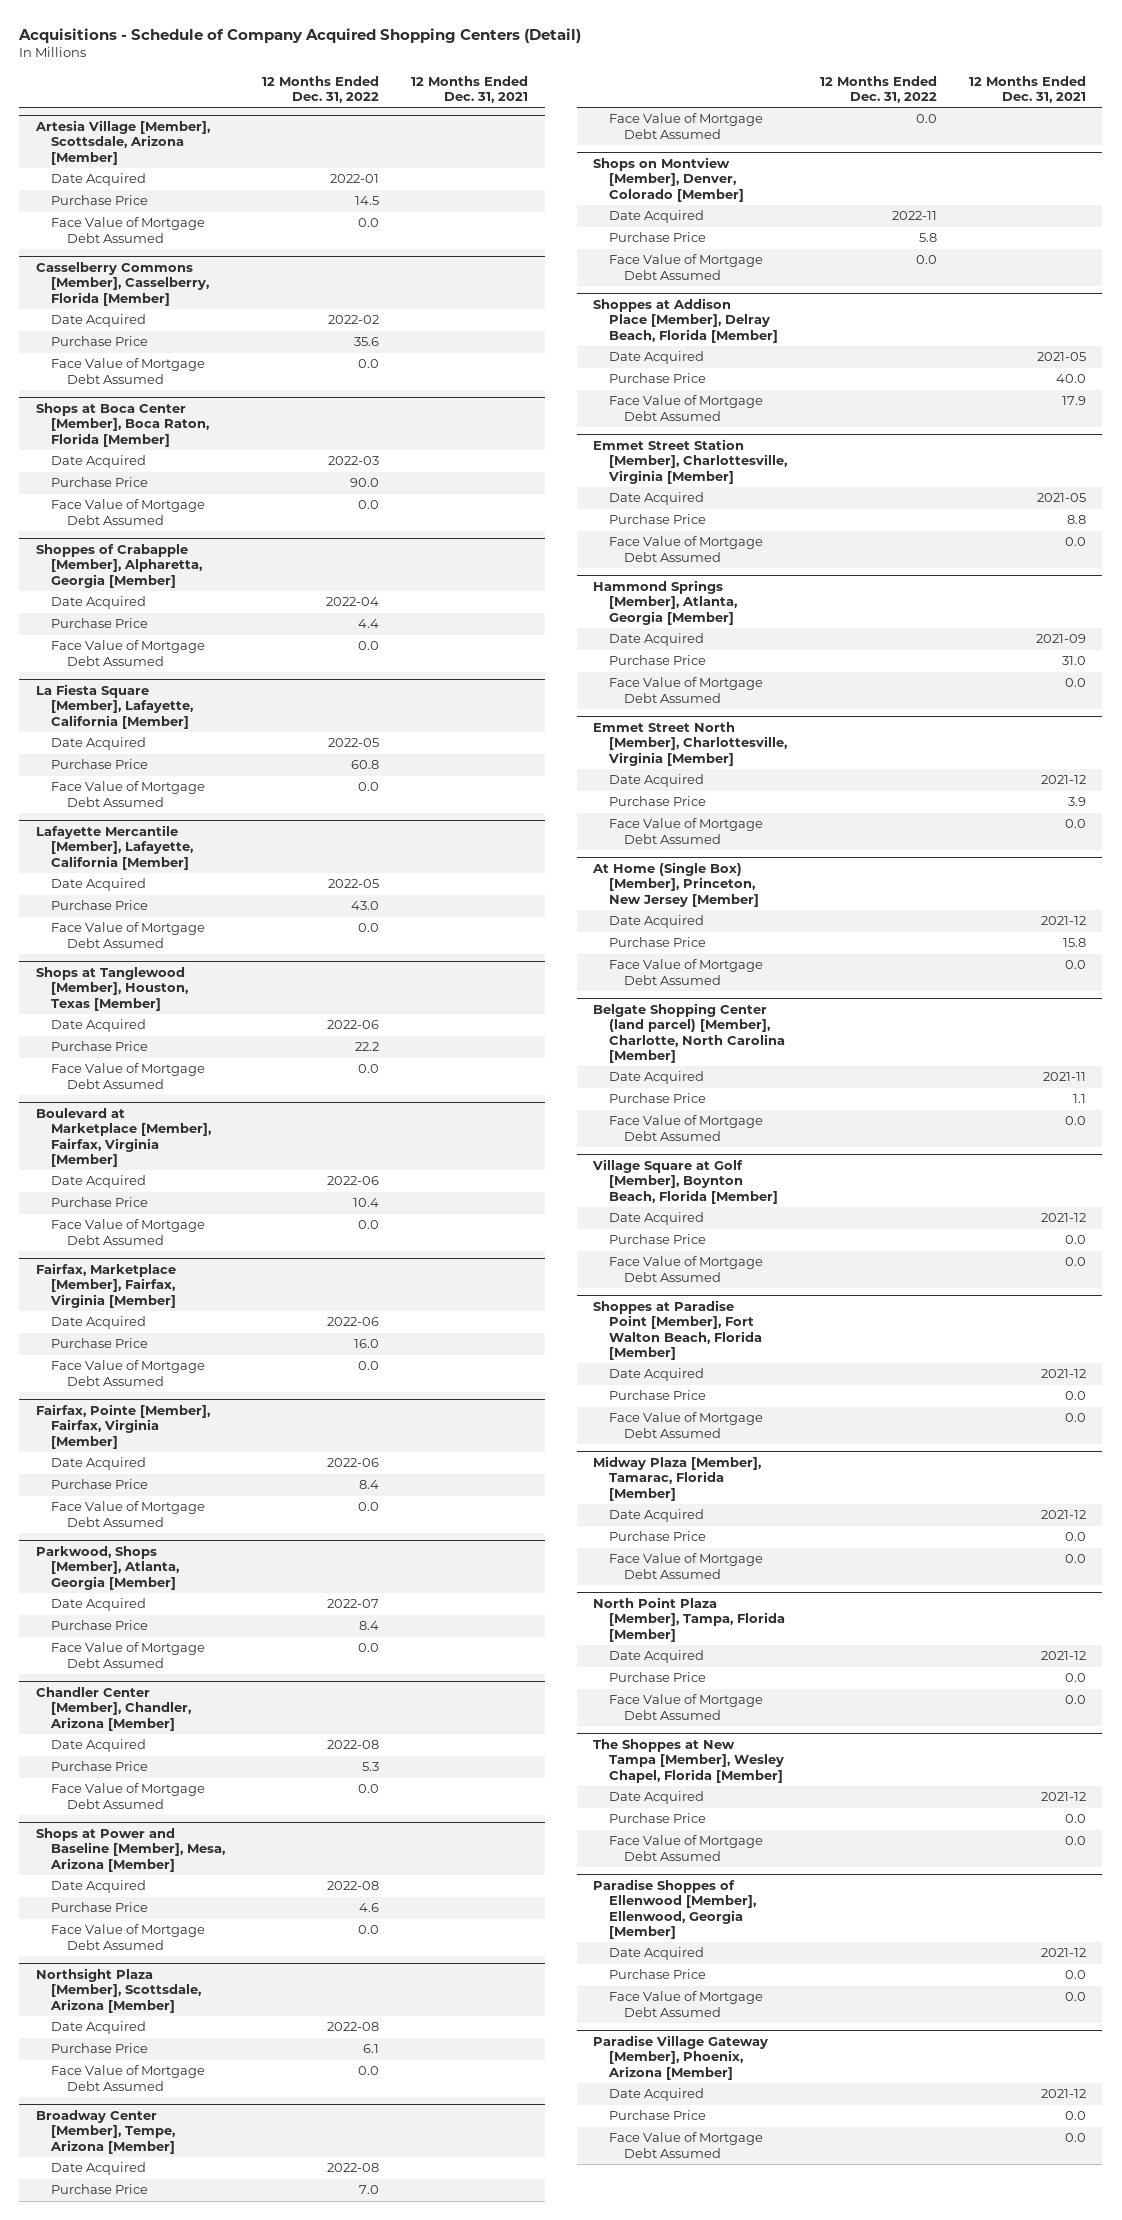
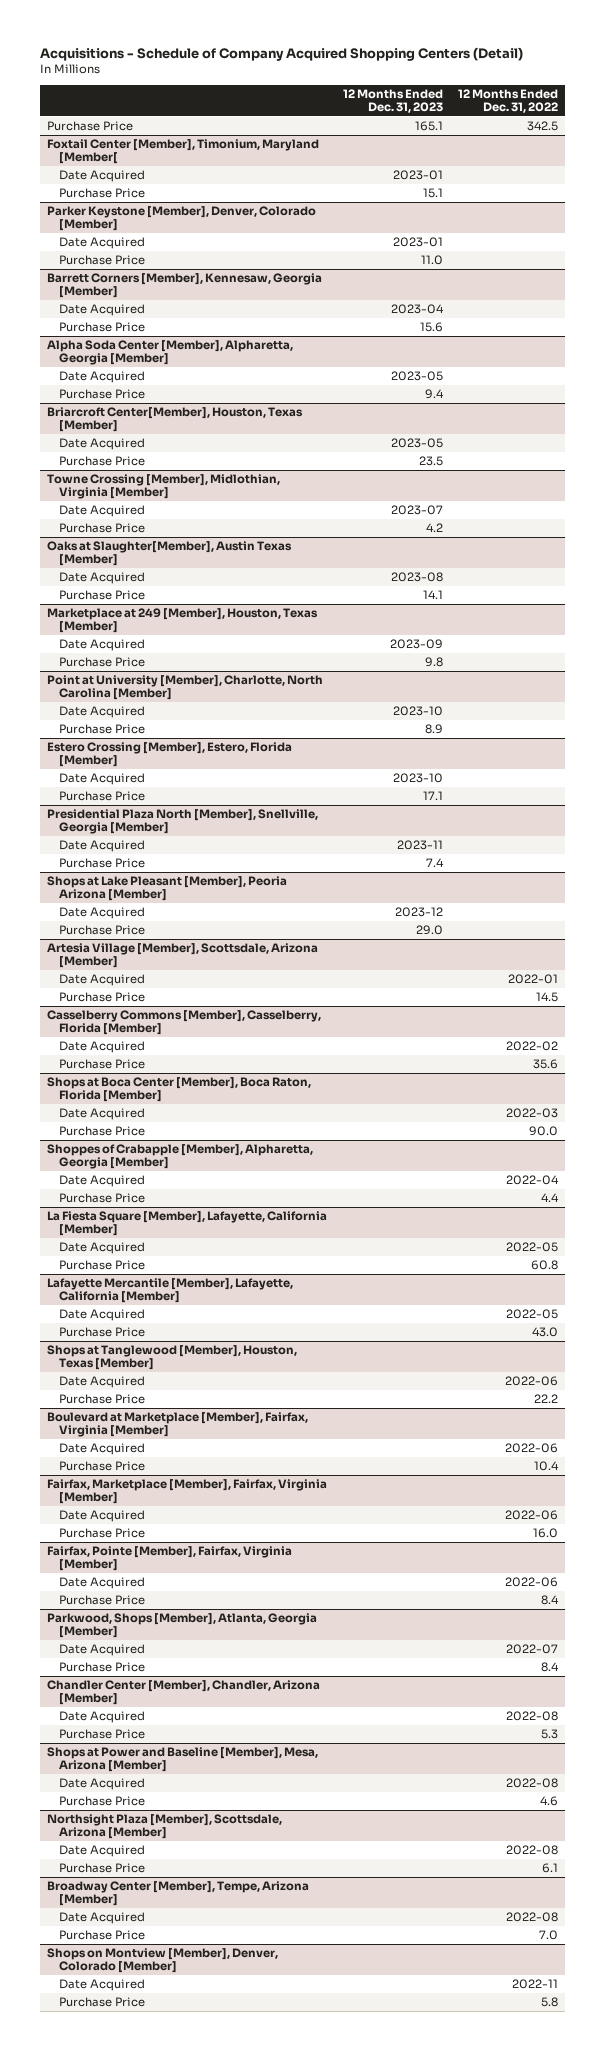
- | 12 Months Ended Dec. 31, 2022 | 12 Months Ended Dec. 31, 2021
+ | 12 Months Ended Dec. 31, 2023 | 12 Months Ended Dec. 31, 2022
+ Purchase Price | 165.1 | 342.5
+ Foxtail Center [Member], Timonium, Maryland [Member[
+ Date Acquired | 2023-01 |
+ Purchase Price | 15.1 |
+ Parker Keystone [Member], Denver, Colorado [Member]
+ Date Acquired | 2023-01 |
+ Purchase Price | 11.0 |
+ Barrett Corners [Member], Kennesaw, Georgia [Member]
+ Date Acquired | 2023-04 |
+ Purchase Price | 15.6 |
+ Alpha Soda Center [Member], Alpharetta, Georgia [Member]
+ Date Acquired | 2023-05 |
+ Purchase Price | 9.4 |
+ Briarcroft Center[Member], Houston, Texas [Member]
+ Date Acquired | 2023-05 |
+ Purchase Price | 23.5 |
+ Towne Crossing [Member], Midlothian, Virginia [Member]
+ Date Acquired | 2023-07 |
+ Purchase Price | 4.2 |
+ Oaks at Slaughter[Member], Austin Texas [Member]
+ Date Acquired | 2023-08 |
+ Purchase Price | 14.1 |
+ Marketplace at 249 [Member], Houston, Texas [Member]
+ Date Acquired | 2023-09 |
+ Purchase Price | 9.8 |
+ Point at University [Member], Charlotte, North Carolina [Member]
+ Date Acquired | 2023-10 |
+ Purchase Price | 8.9 |
+ Estero Crossing [Member], Estero, Florida [Member]
+ Date Acquired | 2023-10 |
+ Purchase Price | 17.1 |
+ Presidential Plaza North [Member], Snellville, Georgia [Member]
+ Date Acquired | 2023-11 |
+ Purchase Price | 7.4 |
+ Shops at Lake Pleasant [Member], Peoria Arizona [Member]
+ Date Acquired | 2023-12 |
+ Purchase Price | 29.0 |
@ Artesia Village [Member], Scottsdale, Arizona [Member]
- Face Value of Mortgage Debt Assumed | 0.0 |
@ Casselberry Commons [Member], Casselberry, Florida [Member]
- Face Value of Mortgage Debt Assumed | 0.0 |
@ Shops at Boca Center [Member], Boca Raton, Florida [Member]
- Face Value of Mortgage Debt Assumed | 0.0 |
@ Shoppes of Crabapple [Member], Alpharetta, Georgia [Member]
- Face Value of Mortgage Debt Assumed | 0.0 |
@ La Fiesta Square [Member], Lafayette, California [Member]
- Face Value of Mortgage Debt Assumed | 0.0 |
@ Lafayette Mercantile [Member], Lafayette, California [Member]
- Face Value of Mortgage Debt Assumed | 0.0 |
@ Shops at Tanglewood [Member], Houston, Texas [Member]
- Face Value of Mortgage Debt Assumed | 0.0 |
@ Boulevard at Marketplace [Member], Fairfax, Virginia [Member]
- Face Value of Mortgage Debt Assumed | 0.0 |
@ Fairfax, Marketplace [Member], Fairfax, Virginia [Member]
- Face Value of Mortgage Debt Assumed | 0.0 |
@ Fairfax, Pointe [Member], Fairfax, Virginia [Member]
- Face Value of Mortgage Debt Assumed | 0.0 |
@ Parkwood, Shops [Member], Atlanta, Georgia [Member]
- Face Value of Mortgage Debt Assumed | 0.0 |
@ Chandler Center [Member], Chandler, Arizona [Member]
- Face Value of Mortgage Debt Assumed | 0.0 |
@ Shops at Power and Baseline [Member], Mesa, Arizona [Member]
- Face Value of Mortgage Debt Assumed | 0.0 |
@ Northsight Plaza [Member], Scottsdale, Arizona [Member]
- Face Value of Mortgage Debt Assumed | 0.0 |
@ Broadway Center [Member], Tempe, Arizona [Member]
- Face Value of Mortgage Debt Assumed | 0.0 |
@ Shops on Montview [Member], Denver, Colorado [Member]
- Face Value of Mortgage Debt Assumed | 0.0 |
- Shoppes at Addison Place [Member], Delray Beach, Florida [Member]
- Date Acquired | | 2021-05
- Purchase Price | | 40.0
- Face Value of Mortgage Debt Assumed | | 17.9
- Emmet Street Station [Member], Charlottesville, Virginia [Member]
- Date Acquired | | 2021-05
- Purchase Price | | 8.8
- Face Value of Mortgage Debt Assumed | | 0.0
- Hammond Springs [Member], Atlanta, Georgia [Member]
- Date Acquired | | 2021-09
- Purchase Price | | 31.0
- Face Value of Mortgage Debt Assumed | | 0.0
- Emmet Street North [Member], Charlottesville, Virginia [Member]
- Date Acquired | | 2021-12
- Purchase Price | | 3.9
- Face Value of Mortgage Debt Assumed | | 0.0
- At Home (Single Box) [Member], Princeton, New Jersey [Member]
- Date Acquired | | 2021-12
- Purchase Price | | 15.8
- Face Value of Mortgage Debt Assumed | | 0.0
- Belgate Shopping Center (land parcel) [Member], Charlotte, North Carolina [Member]
- Date Acquired | | 2021-11
- Purchase Price | | 1.1
- Face Value of Mortgage Debt Assumed | | 0.0
- Village Square at Golf [Member], Boynton Beach, Florida [Member]
- Date Acquired | | 2021-12
- Purchase Price | | 0.0
- Face Value of Mortgage Debt Assumed | | 0.0
- Shoppes at Paradise Point [Member], Fort Walton Beach, Florida [Member]
- Date Acquired | | 2021-12
- Purchase Price | | 0.0
- Face Value of Mortgage Debt Assumed | | 0.0
- Midway Plaza [Member], Tamarac, Florida [Member]
- Date Acquired | | 2021-12
- Purchase Price | | 0.0
- Face Value of Mortgage Debt Assumed | | 0.0
- North Point Plaza [Member], Tampa, Florida [Member]
- Date Acquired | | 2021-12
- Purchase Price | | 0.0
- Face Value of Mortgage Debt Assumed | | 0.0
- The Shoppes at New Tampa [Member], Wesley Chapel, Florida [Member]
- Date Acquired | | 2021-12
- Purchase Price | | 0.0
- Face Value of Mortgage Debt Assumed | | 0.0
- Paradise Shoppes of Ellenwood [Member], Ellenwood, Georgia [Member]
- Date Acquired | | 2021-12
- Purchase Price | | 0.0
- Face Value of Mortgage Debt Assumed | | 0.0
- Paradise Village Gateway [Member], Phoenix, Arizona [Member]
- Date Acquired | | 2021-12
- Purchase Price | | 0.0
- Face Value of Mortgage Debt Assumed | | 0.0

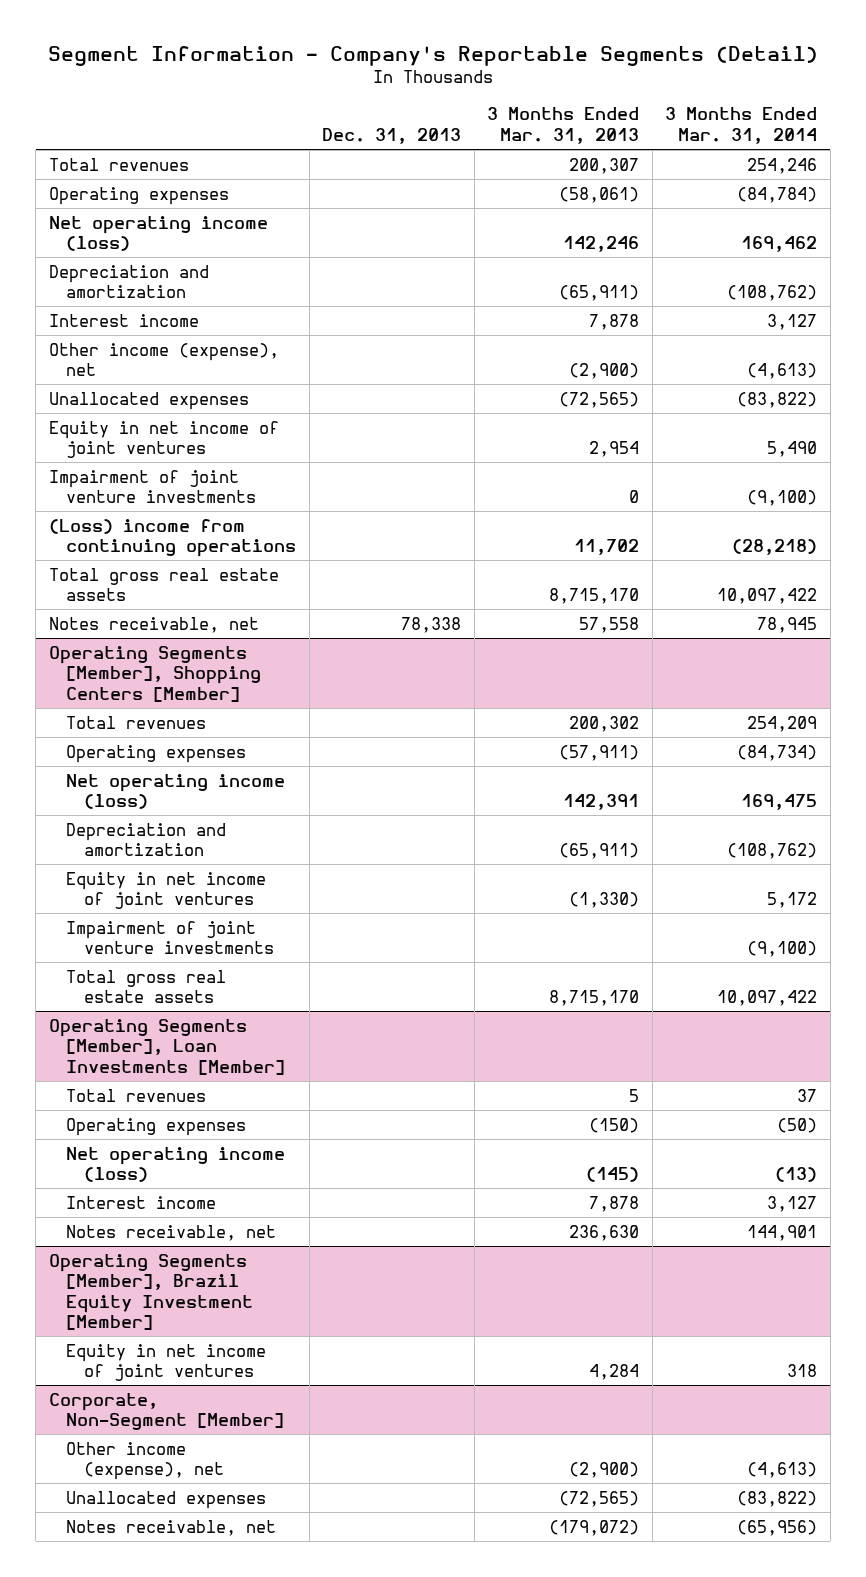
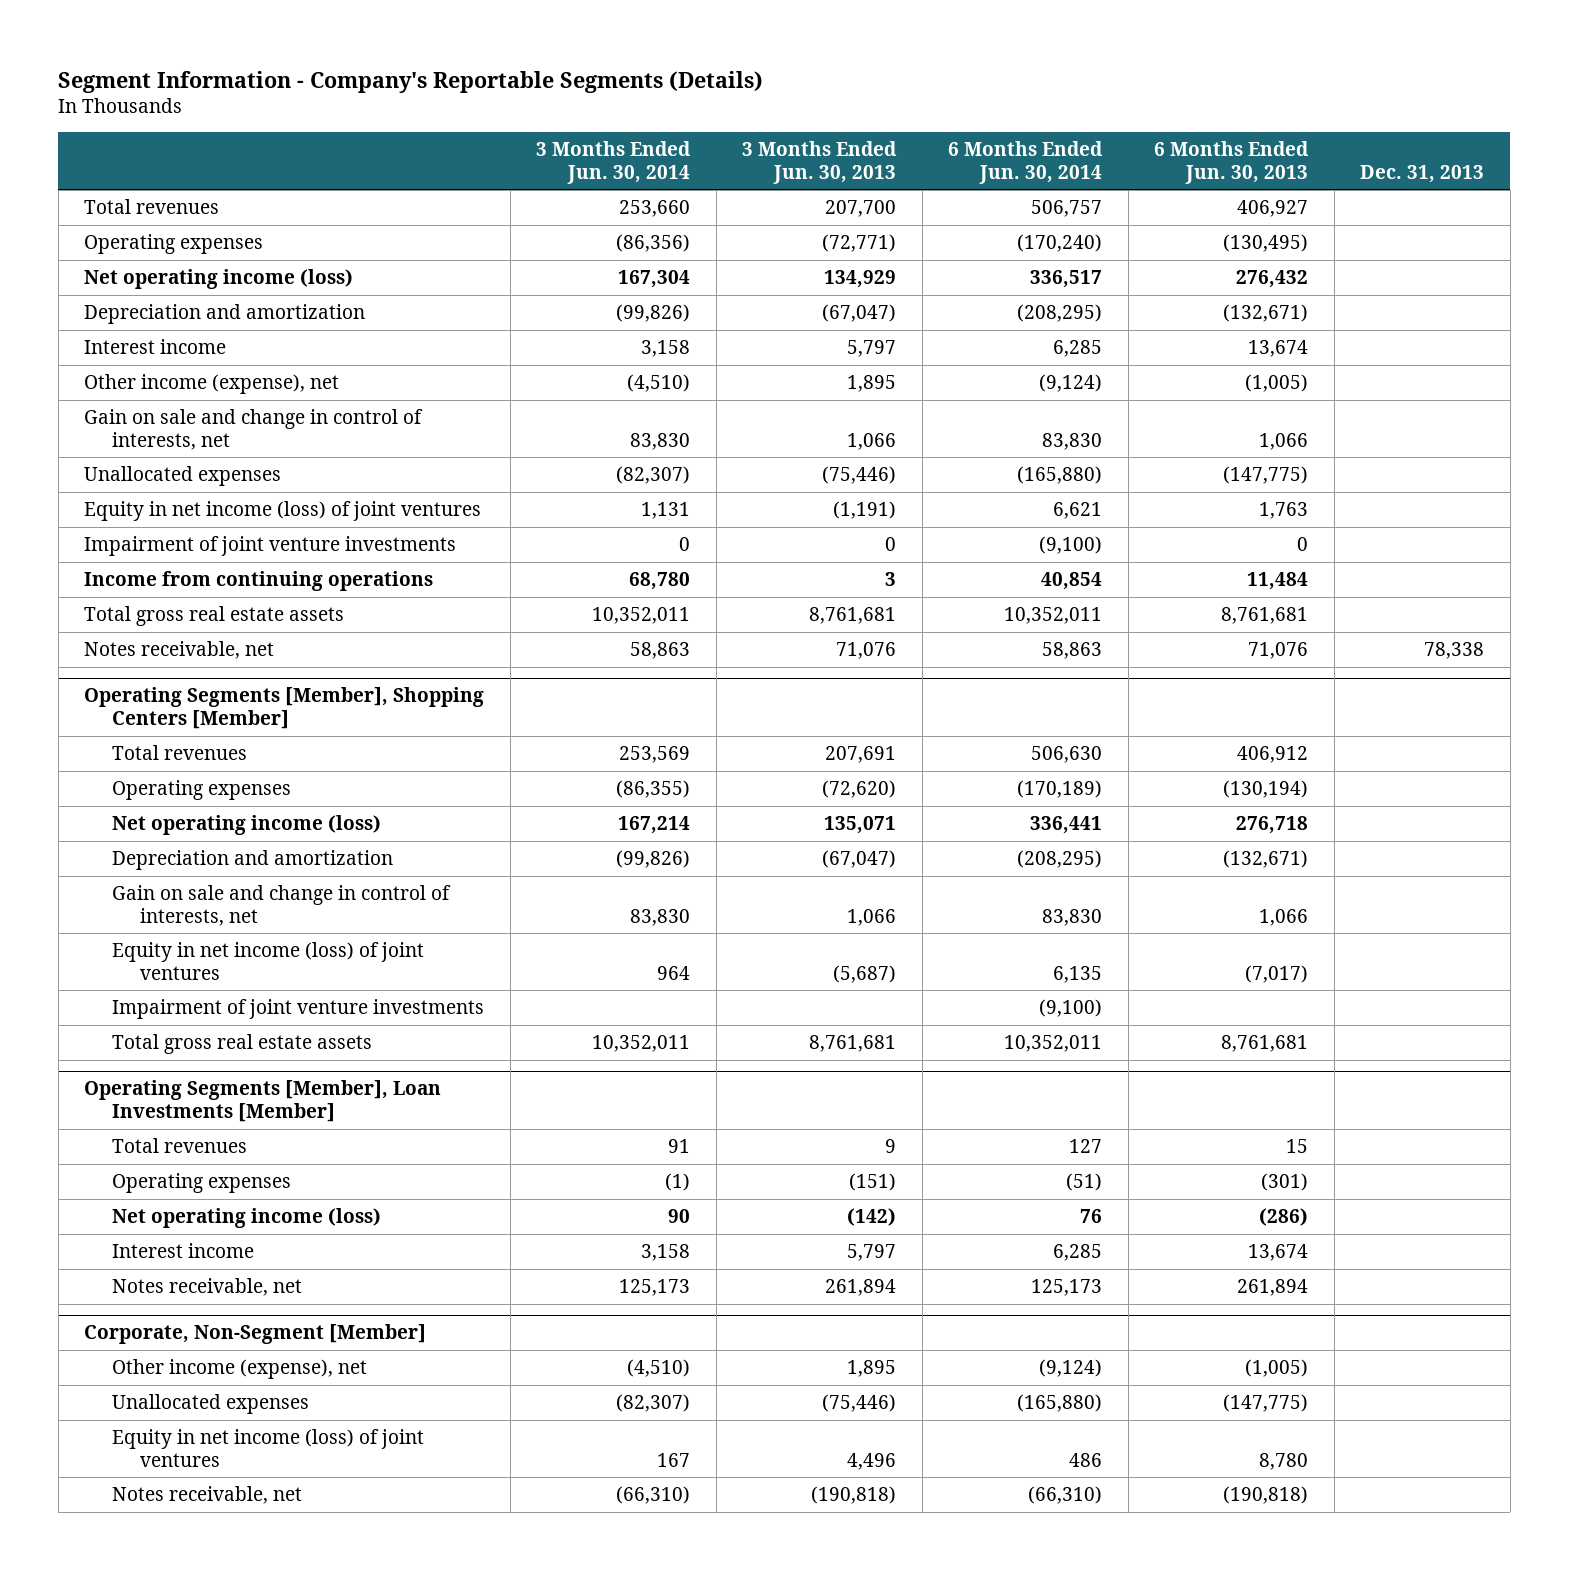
- Segment Information - Company's Reportable Segments (Detail)
+ Segment Information - Company's Reportable Segments (Details)
- | Dec. 31, 2013 | 3 Months Ended Mar. 31, 2013 | 3 Months Ended Mar. 31, 2014
+ | 3 Months Ended Jun. 30, 2014 | 3 Months Ended Jun. 30, 2013 | 6 Months Ended Jun. 30, 2014 | 6 Months Ended Jun. 30, 2013 | Dec. 31, 2013
+ Gain on sale and change in control of interests, net | 83,830 | 1,066 | 83,830 | 1,066 |
- Equity in net income of joint ventures | | 2,954 | 5,490
+ Equity in net income (loss) of joint ventures | 1,131 | (1,191) | 6,621 | 1,763 |
- (Loss) income from continuing operations | | 11,702 | (28,218)
+ Income from continuing operations | 68,780 | 3 | 40,854 | 11,484 |
@ Operating Segments [Member], Shopping Centers [Member]
- Equity in net income of joint ventures | | (1,330) | 5,172
+ Gain on sale and change in control of interests, net | 83,830 | 1,066 | 83,830 | 1,066 |
+ Equity in net income (loss) of joint ventures | 964 | (5,687) | 6,135 | (7,017) |
- Operating Segments [Member], Brazil Equity Investment [Member]
- Equity in net income of joint ventures | | 4,284 | 318
@ Corporate, Non-Segment [Member]
+ Equity in net income (loss) of joint ventures | 167 | 4,496 | 486 | 8,780 |

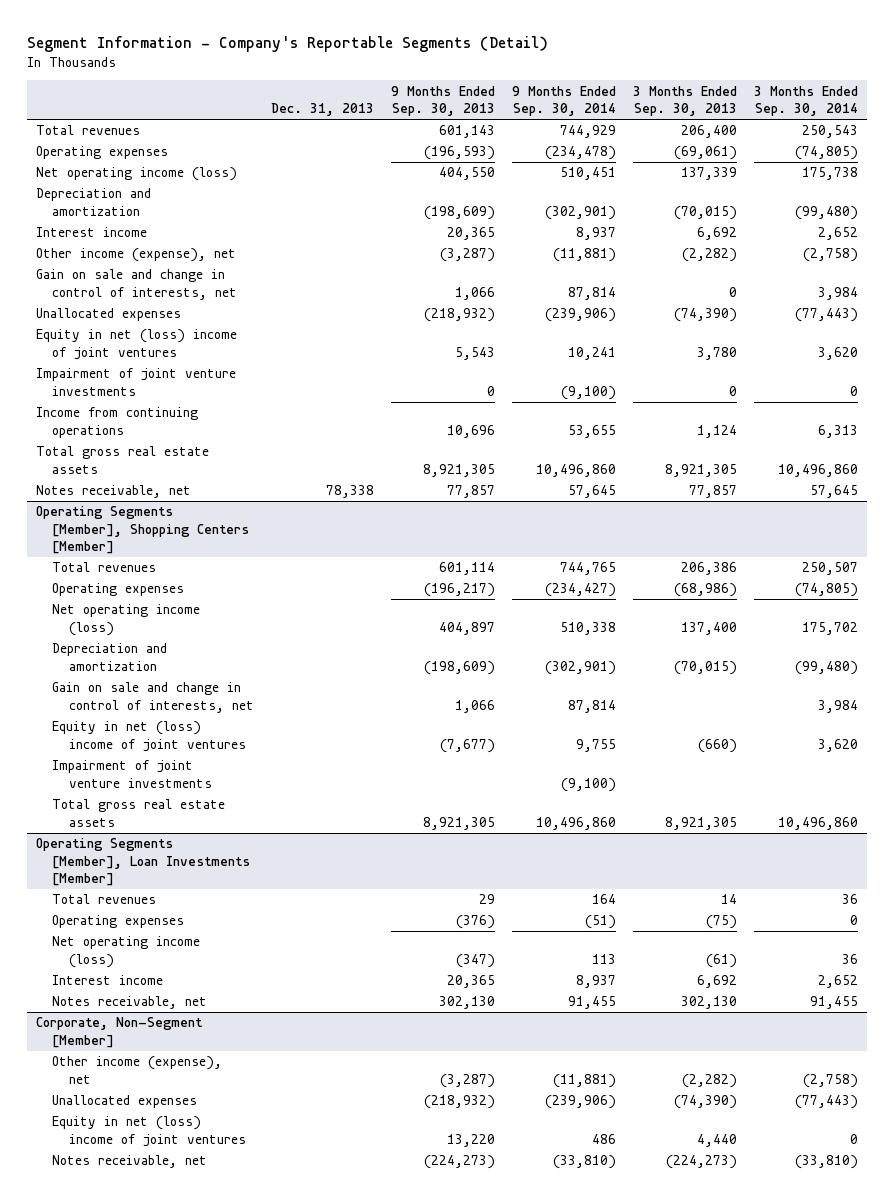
- Segment Information - Company's Reportable Segments (Details)
+ Segment Information - Company's Reportable Segments (Detail)
- | 3 Months Ended Jun. 30, 2014 | 3 Months Ended Jun. 30, 2013 | 6 Months Ended Jun. 30, 2014 | 6 Months Ended Jun. 30, 2013 | Dec. 31, 2013
+ | Dec. 31, 2013 | 9 Months Ended Sep. 30, 2013 | 9 Months Ended Sep. 30, 2014 | 3 Months Ended Sep. 30, 2013 | 3 Months Ended Sep. 30, 2014
- Equity in net income (loss) of joint ventures | 1,131 | (1,191) | 6,621 | 1,763 |
+ Equity in net (loss) income of joint ventures | | 5,543 | 10,241 | 3,780 | 3,620
@ Operating Segments [Member], Shopping Centers [Member]
- Equity in net income (loss) of joint ventures | 964 | (5,687) | 6,135 | (7,017) |
+ Equity in net (loss) income of joint ventures | | (7,677) | 9,755 | (660) | 3,620
@ Corporate, Non-Segment [Member]
- Equity in net income (loss) of joint ventures | 167 | 4,496 | 486 | 8,780 |
+ Equity in net (loss) income of joint ventures | | 13,220 | 486 | 4,440 | 0

